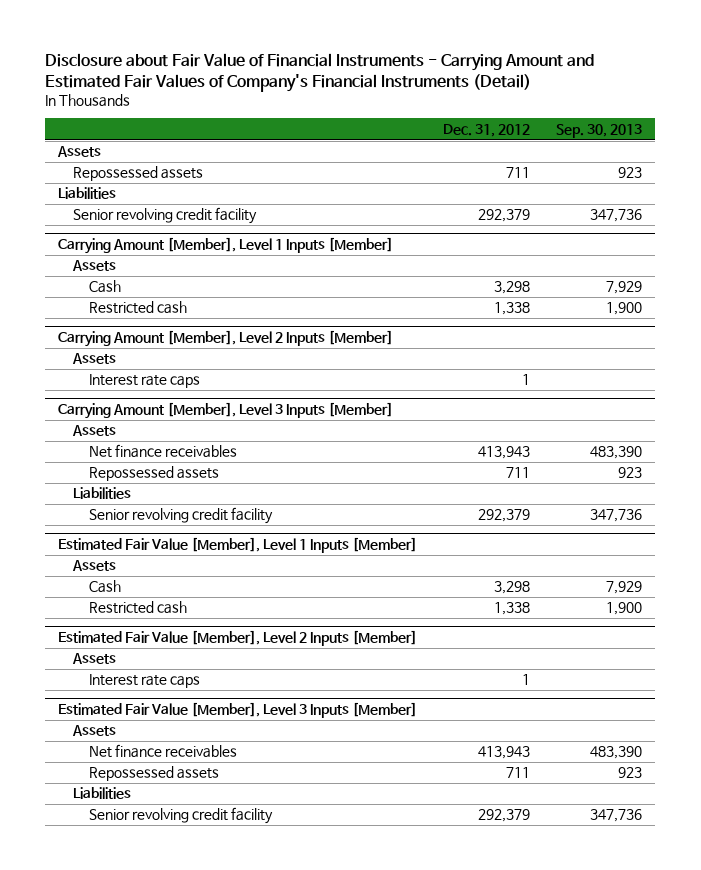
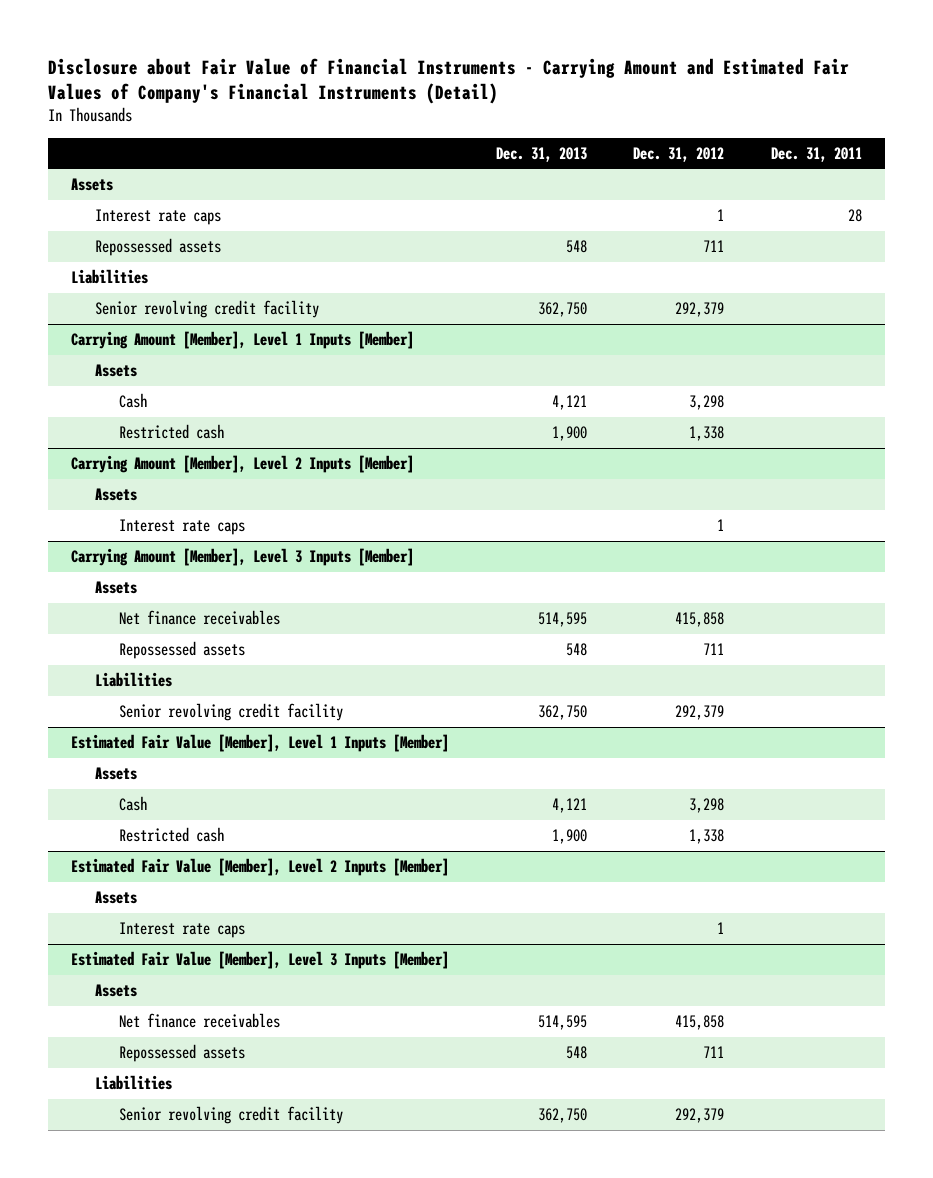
- | Dec. 31, 2012 | Sep. 30, 2013
+ | Dec. 31, 2013 | Dec. 31, 2012 | Dec. 31, 2011
+ Interest rate caps | | 1 | 28
@ Carrying Amount [Member], Level 3 Inputs [Member]
- Net finance receivables | 413,943 | 483,390
+ Net finance receivables | 514,595 | 415,858 |
@ Estimated Fair Value [Member], Level 3 Inputs [Member]
- Net finance receivables | 413,943 | 483,390
+ Net finance receivables | 514,595 | 415,858 |

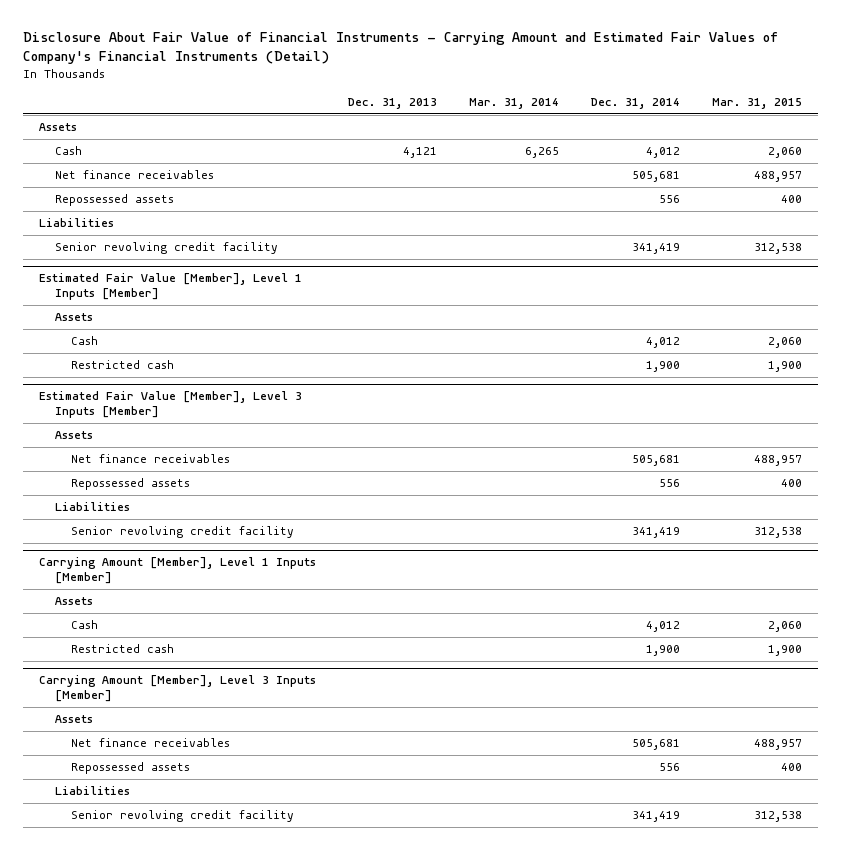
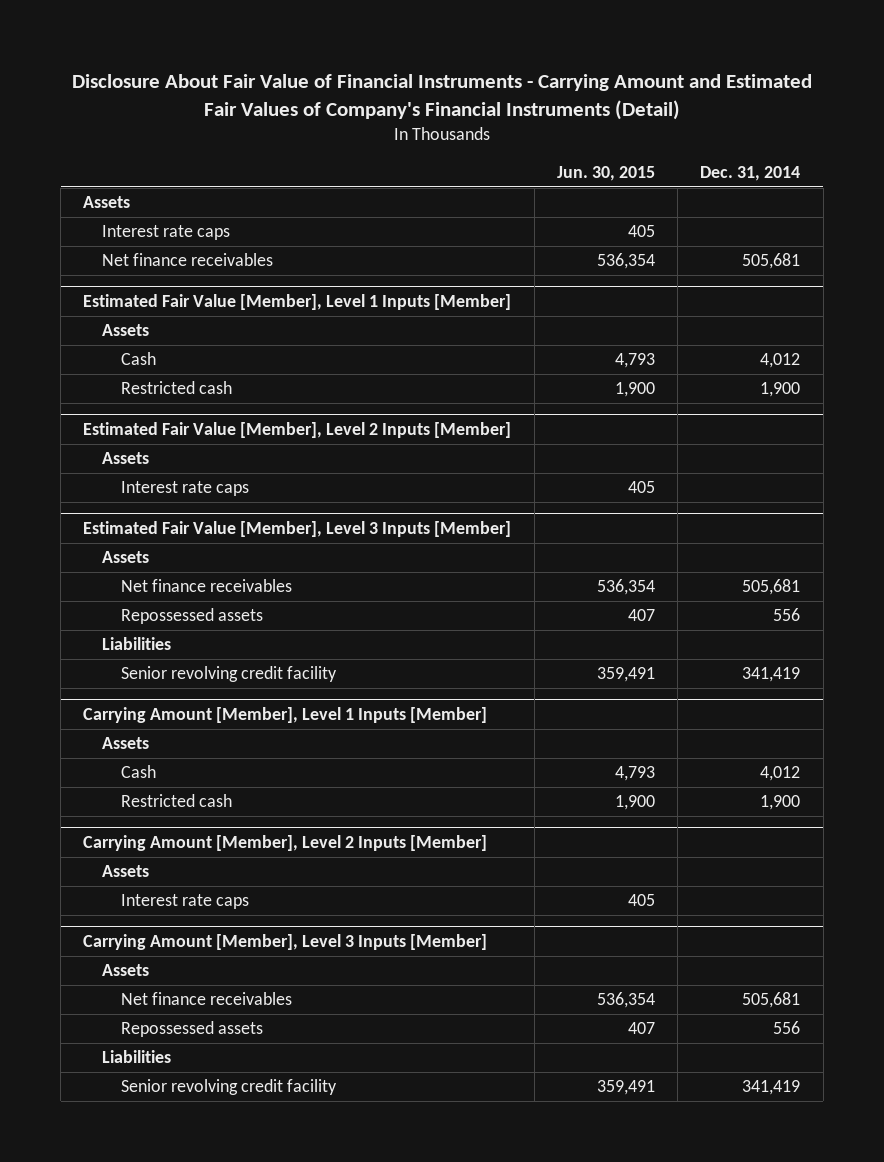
- | Dec. 31, 2013 | Mar. 31, 2014 | Dec. 31, 2014 | Mar. 31, 2015
+ | Jun. 30, 2015 | Dec. 31, 2014
- Cash | 4,121 | 6,265 | 4,012 | 2,060
+ Interest rate caps | 405 |
- Repossessed assets | | | 556 | 400
- Liabilities
- Senior revolving credit facility | | | 341,419 | 312,538
+ Estimated Fair Value [Member], Level 2 Inputs [Member]
+ Assets
+ Interest rate caps | 405 |
+ Carrying Amount [Member], Level 2 Inputs [Member]
+ Assets
+ Interest rate caps | 405 |

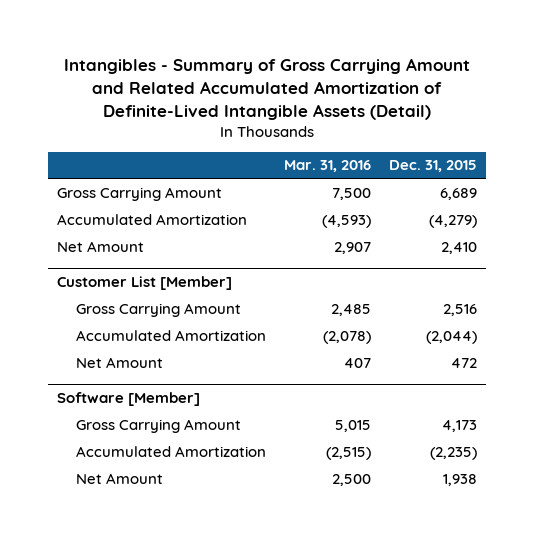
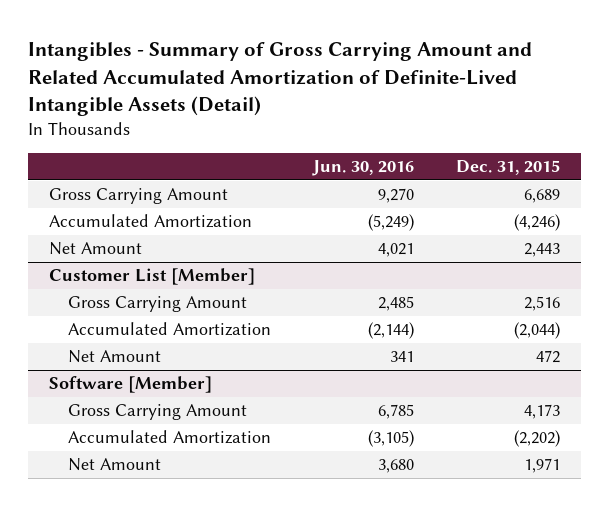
- | Mar. 31, 2016 | Dec. 31, 2015
+ | Jun. 30, 2016 | Dec. 31, 2015
- Accumulated Amortization | (4,593) | (4,279)
- Net Amount | 2,907 | 2,410
+ Accumulated Amortization | (5,249) | (4,246)
+ Net Amount | 4,021 | 2,443
@ Software [Member]
- Accumulated Amortization | (2,515) | (2,235)
- Net Amount | 2,500 | 1,938
+ Accumulated Amortization | (3,105) | (2,202)
+ Net Amount | 3,680 | 1,971

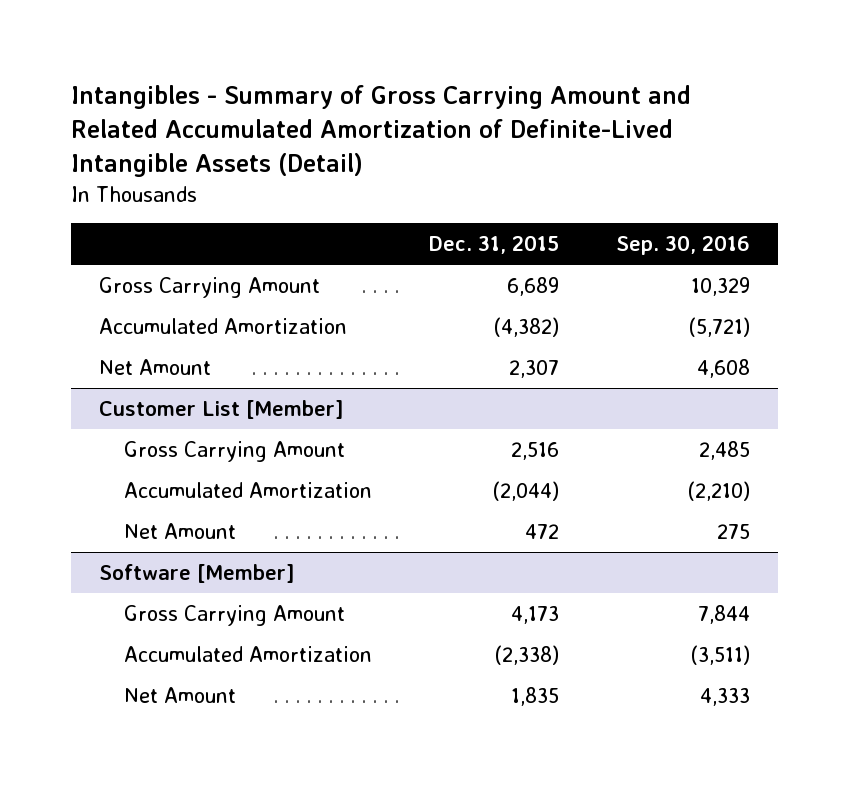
- | Jun. 30, 2016 | Dec. 31, 2015
+ | Dec. 31, 2015 | Sep. 30, 2016
- Accumulated Amortization | (5,249) | (4,246)
- Net Amount | 4,021 | 2,443
+ Accumulated Amortization | (4,382) | (5,721)
+ Net Amount | 2,307 | 4,608
@ Software [Member]
- Accumulated Amortization | (3,105) | (2,202)
- Net Amount | 3,680 | 1,971
+ Accumulated Amortization | (2,338) | (3,511)
+ Net Amount | 1,835 | 4,333

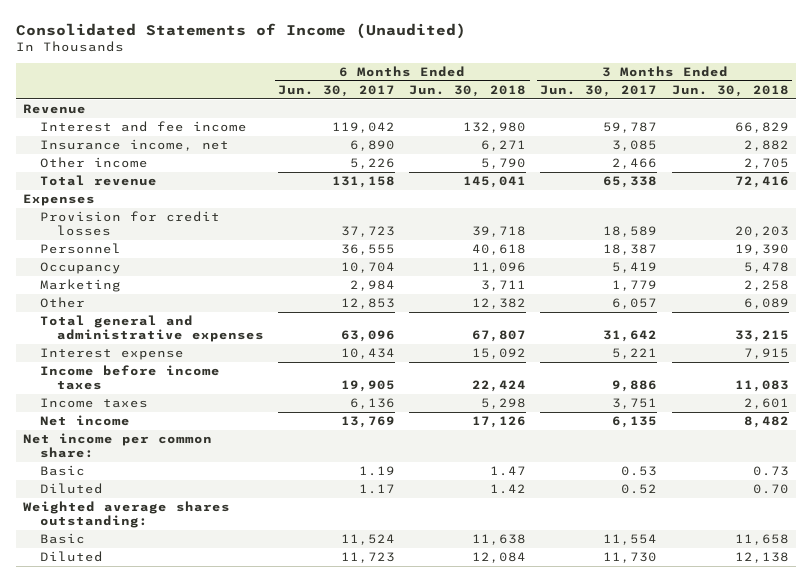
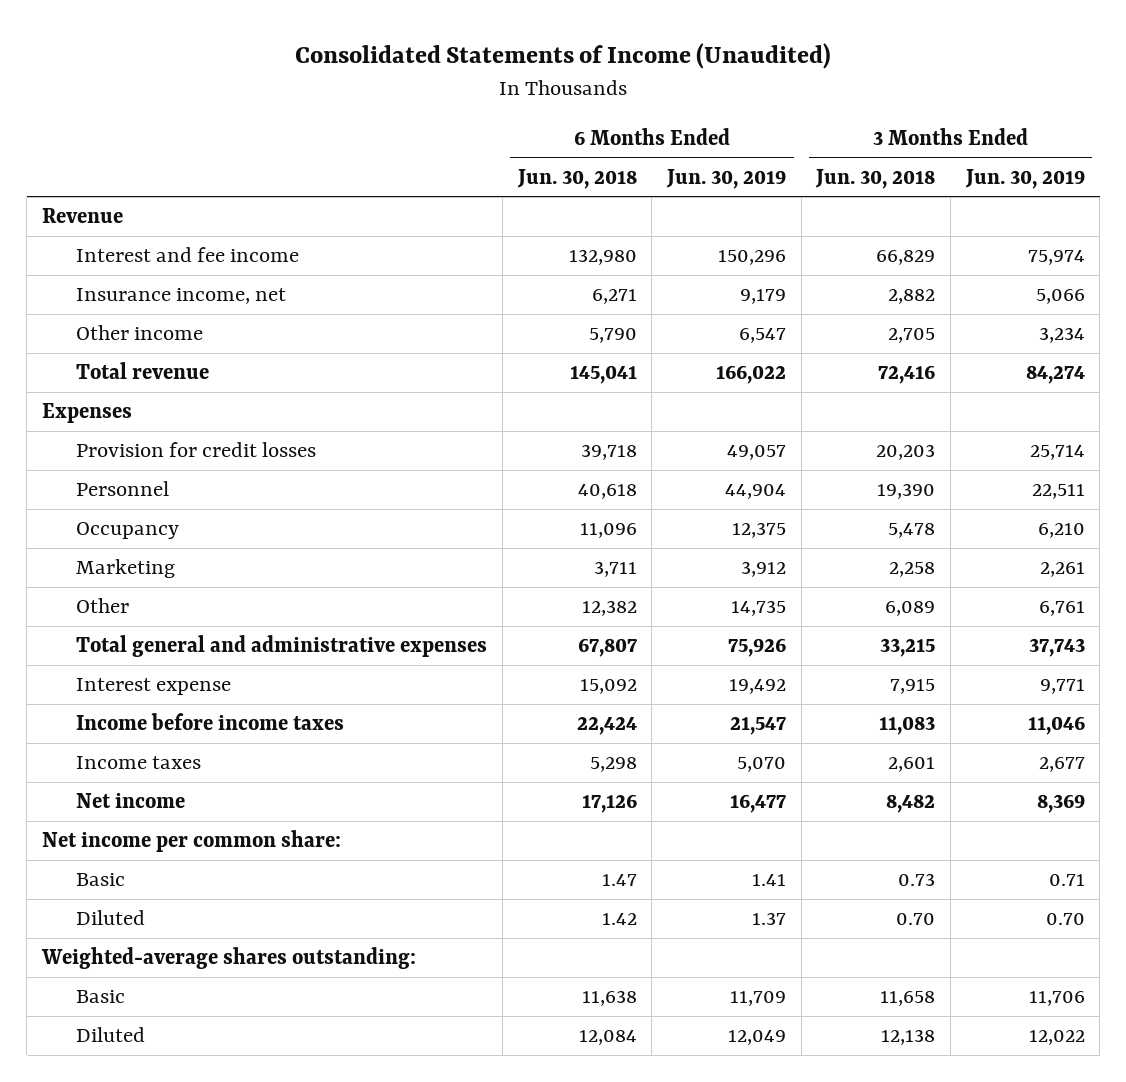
- | 6 Months Ended Jun. 30, 2017 | 6 Months Ended Jun. 30, 2018 | 3 Months Ended Jun. 30, 2017 | 3 Months Ended Jun. 30, 2018
+ | 6 Months Ended Jun. 30, 2018 | 6 Months Ended Jun. 30, 2019 | 3 Months Ended Jun. 30, 2018 | 3 Months Ended Jun. 30, 2019
- Weighted average shares outstanding:
+ Weighted-average shares outstanding:

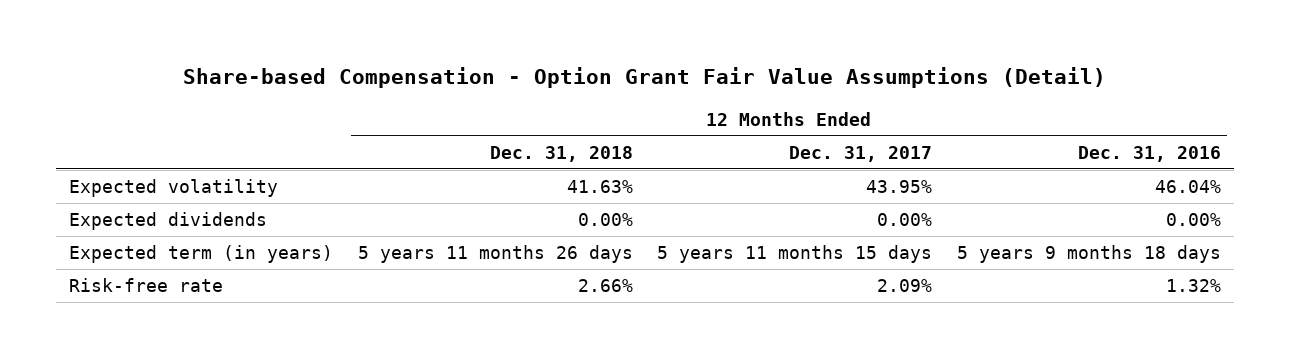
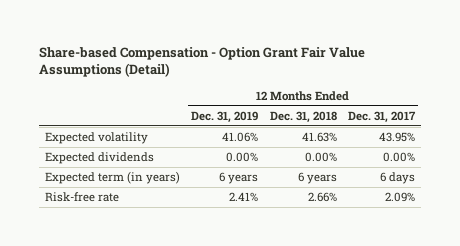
- | 12 Months Ended Dec. 31, 2018 | 12 Months Ended Dec. 31, 2017 | 12 Months Ended Dec. 31, 2016
+ | 12 Months Ended Dec. 31, 2019 | 12 Months Ended Dec. 31, 2018 | 12 Months Ended Dec. 31, 2017
- Expected term (in years) | 5 years 11 months 26 days | 5 years 11 months 15 days | 5 years 9 months 18 days
+ Expected term (in years) | 6 years | 6 years | 6 days

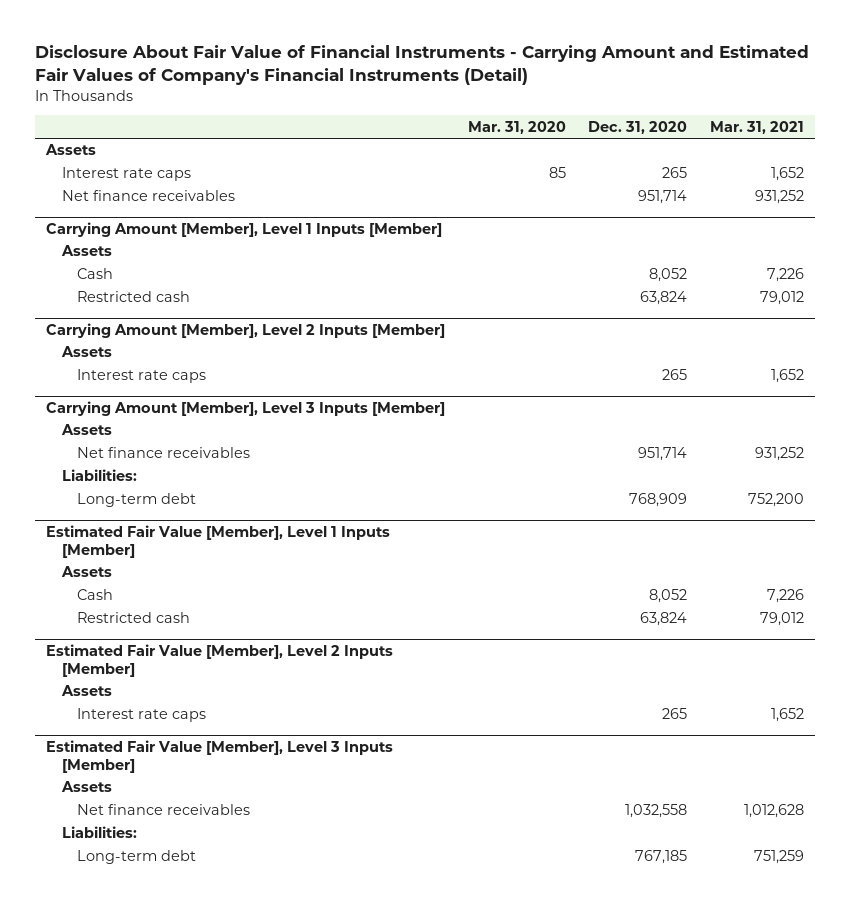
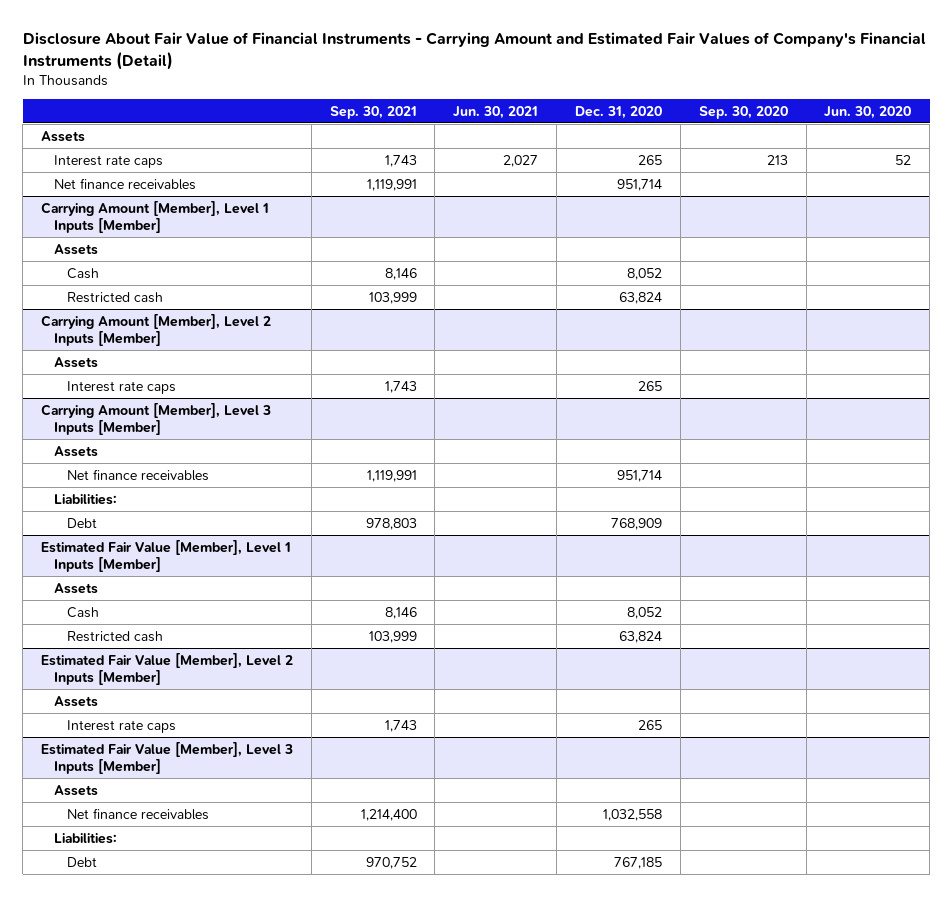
- | Mar. 31, 2020 | Dec. 31, 2020 | Mar. 31, 2021
+ | Sep. 30, 2021 | Jun. 30, 2021 | Dec. 31, 2020 | Sep. 30, 2020 | Jun. 30, 2020
@ Carrying Amount [Member], Level 3 Inputs [Member]
- Long-term debt | | 768,909 | 752,200
+ Debt | 978,803 | | 768,909 | |
@ Estimated Fair Value [Member], Level 3 Inputs [Member]
- Long-term debt | | 767,185 | 751,259
+ Debt | 970,752 | | 767,185 | |

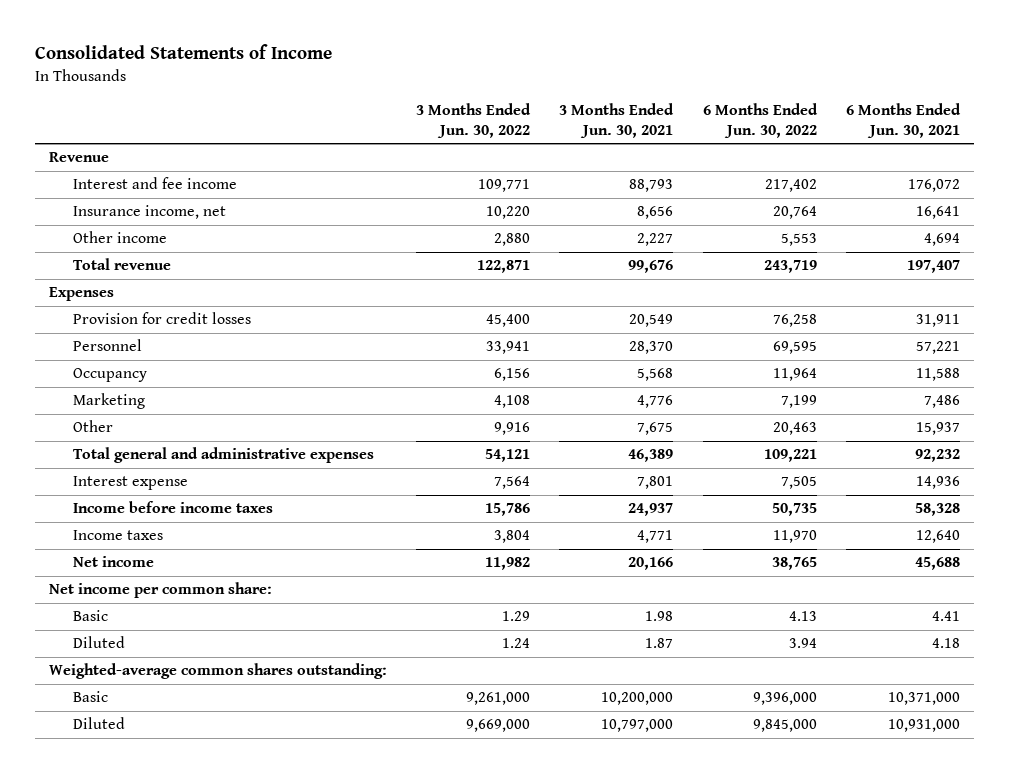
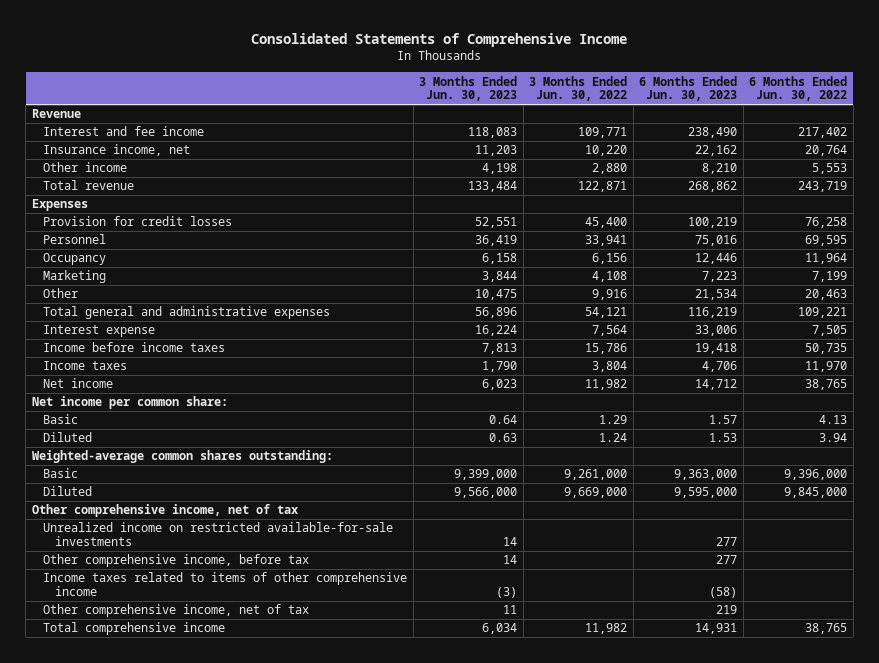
- Consolidated Statements of Income
+ Consolidated Statements of Comprehensive Income
- | 3 Months Ended Jun. 30, 2022 | 3 Months Ended Jun. 30, 2021 | 6 Months Ended Jun. 30, 2022 | 6 Months Ended Jun. 30, 2021
+ | 3 Months Ended Jun. 30, 2023 | 3 Months Ended Jun. 30, 2022 | 6 Months Ended Jun. 30, 2023 | 6 Months Ended Jun. 30, 2022
+ Other comprehensive income, net of tax
+ Unrealized income on restricted available-for-sale investments | 14 | | 277 |
+ Other comprehensive income, before tax | 14 | | 277 |
+ Income taxes related to items of other comprehensive income | (3) | | (58) |
+ Other comprehensive income, net of tax | 11 | | 219 |
+ Total comprehensive income | 6,034 | 11,982 | 14,931 | 38,765

